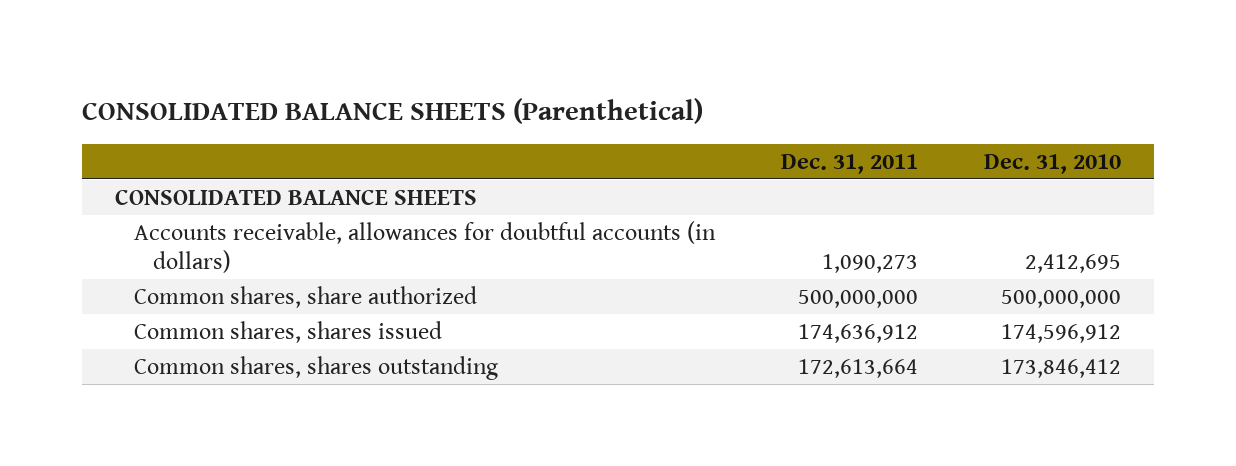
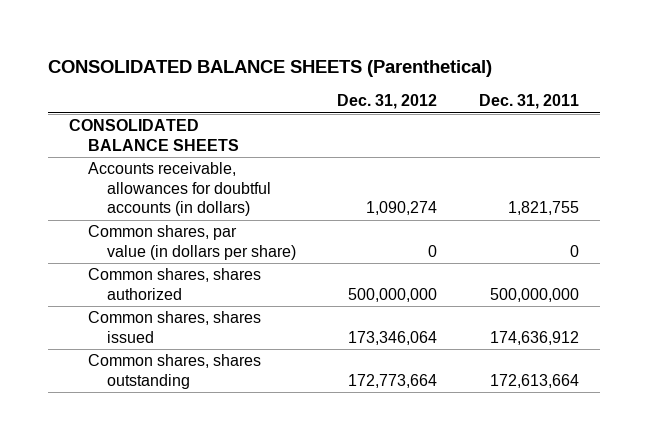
- | Dec. 31, 2011 | Dec. 31, 2010
+ | Dec. 31, 2012 | Dec. 31, 2011
- Accounts receivable, allowances for doubtful accounts (in dollars) | 1,090,273 | 2,412,695
- Common shares, share authorized | 500,000,000 | 500,000,000
+ Accounts receivable, allowances for doubtful accounts (in dollars) | 1,090,274 | 1,821,755
+ Common shares, par value (in dollars per share) | 0 | 0
+ Common shares, shares authorized | 500,000,000 | 500,000,000

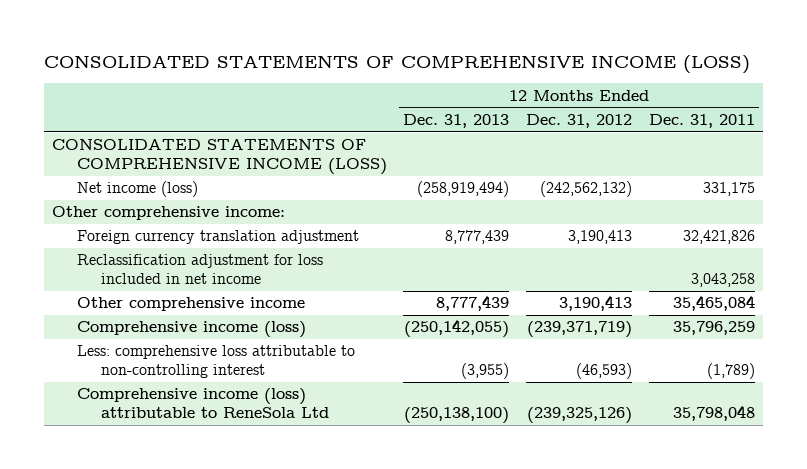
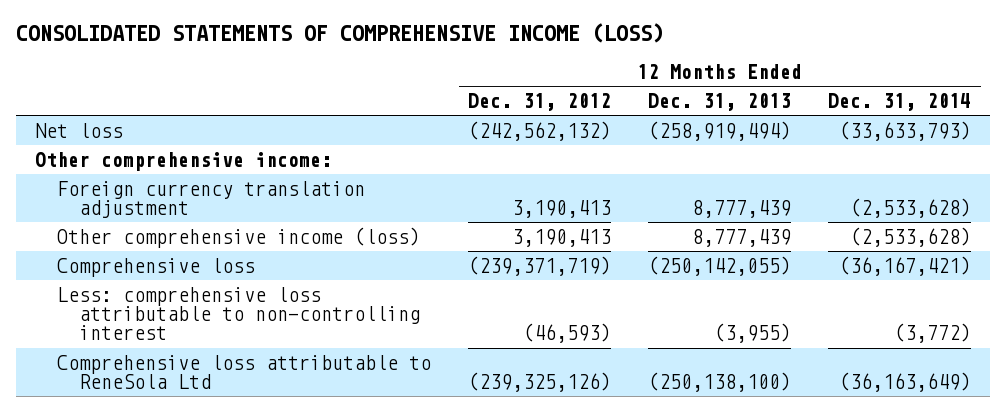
- | 12 Months Ended Dec. 31, 2013 | 12 Months Ended Dec. 31, 2012 | 12 Months Ended Dec. 31, 2011
+ | 12 Months Ended Dec. 31, 2012 | 12 Months Ended Dec. 31, 2013 | 12 Months Ended Dec. 31, 2014
- CONSOLIDATED STATEMENTS OF COMPREHENSIVE INCOME (LOSS)
- Net income (loss) | (258,919,494) | (242,562,132) | 331,175
+ Net loss | (242,562,132) | (258,919,494) | (33,633,793)
- Reclassification adjustment for loss included in net income | | | 3,043,258
- Other comprehensive income | 8,777,439 | 3,190,413 | 35,465,084
- Comprehensive income (loss) | (250,142,055) | (239,371,719) | 35,796,259
+ Other comprehensive income (loss) | 3,190,413 | 8,777,439 | (2,533,628)
+ Comprehensive loss | (239,371,719) | (250,142,055) | (36,167,421)
- Comprehensive income (loss) attributable to ReneSola Ltd | (250,138,100) | (239,325,126) | 35,798,048
+ Comprehensive loss attributable to ReneSola Ltd | (239,325,126) | (250,138,100) | (36,163,649)

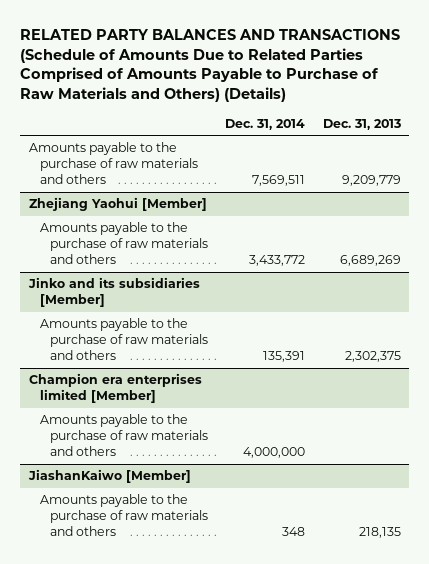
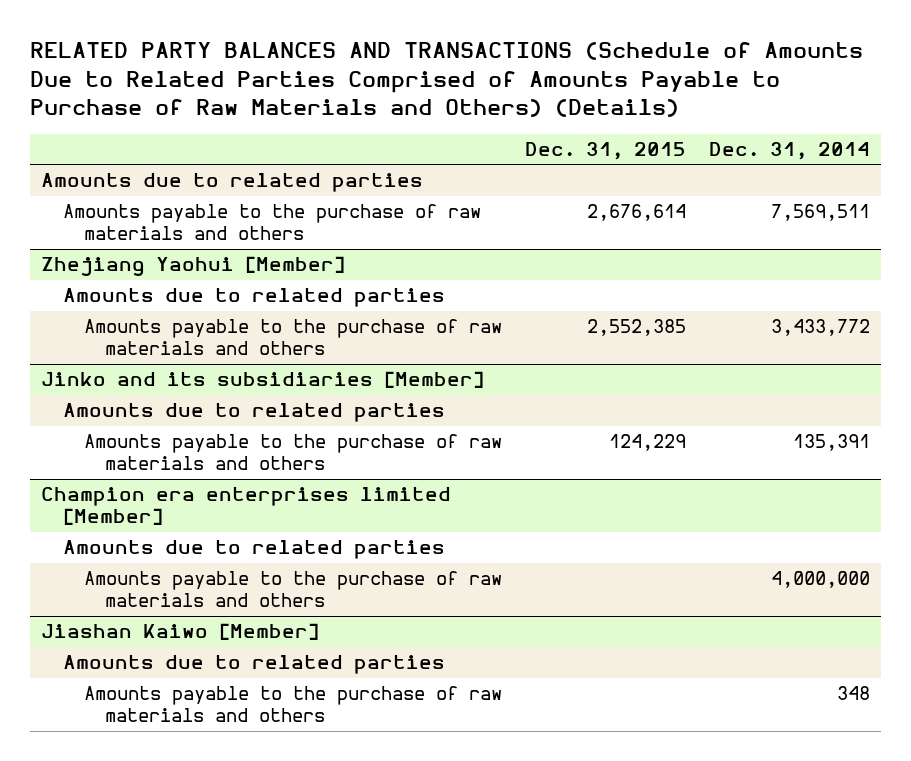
- | Dec. 31, 2014 | Dec. 31, 2013
+ | Dec. 31, 2015 | Dec. 31, 2014
+ Amounts due to related parties
@ Zhejiang Yaohui [Member]
+ Amounts due to related parties
@ Jinko and its subsidiaries [Member]
+ Amounts due to related parties
@ Champion era enterprises limited [Member]
+ Amounts due to related parties
- JiashanKaiwo [Member]
+ Jiashan Kaiwo [Member]
+ Amounts due to related parties

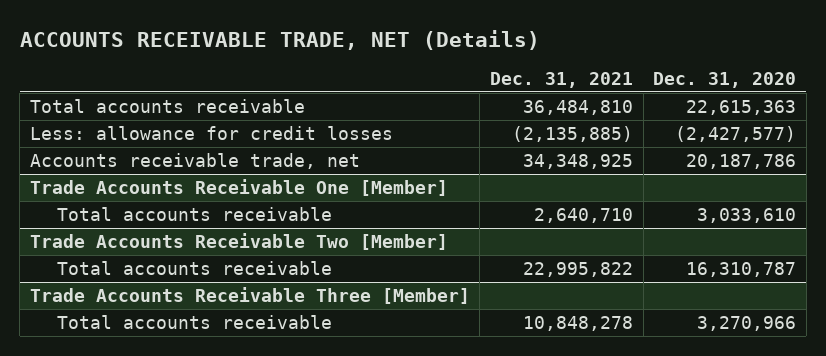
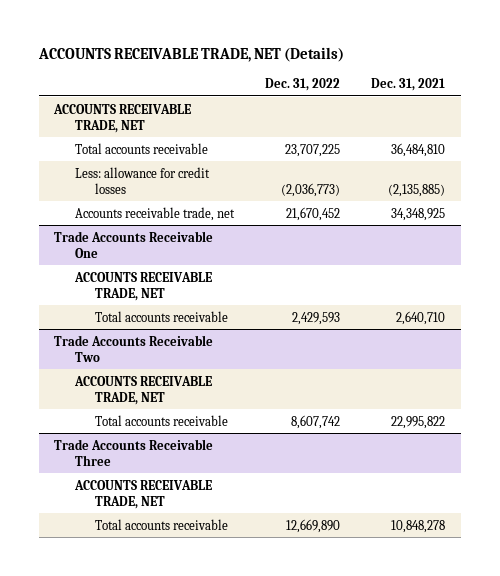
- | Dec. 31, 2021 | Dec. 31, 2020
+ | Dec. 31, 2022 | Dec. 31, 2021
+ ACCOUNTS RECEIVABLE TRADE, NET
- Trade Accounts Receivable One [Member]
+ Trade Accounts Receivable One
+ ACCOUNTS RECEIVABLE TRADE, NET
- Trade Accounts Receivable Two [Member]
+ Trade Accounts Receivable Two
+ ACCOUNTS RECEIVABLE TRADE, NET
- Trade Accounts Receivable Three [Member]
+ Trade Accounts Receivable Three
+ ACCOUNTS RECEIVABLE TRADE, NET

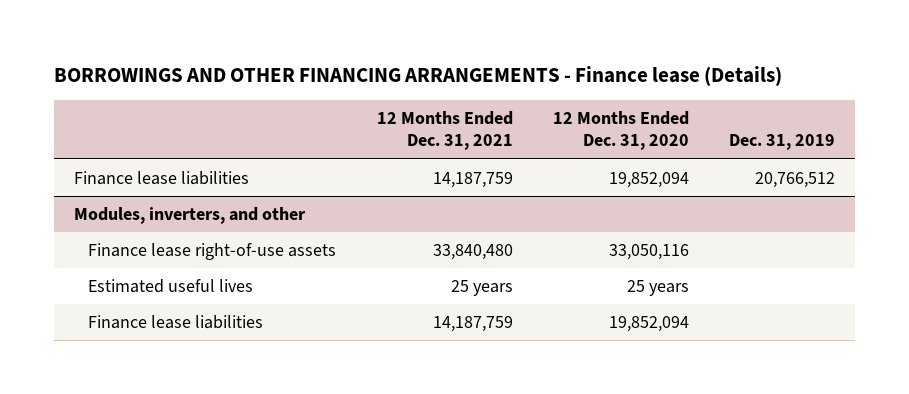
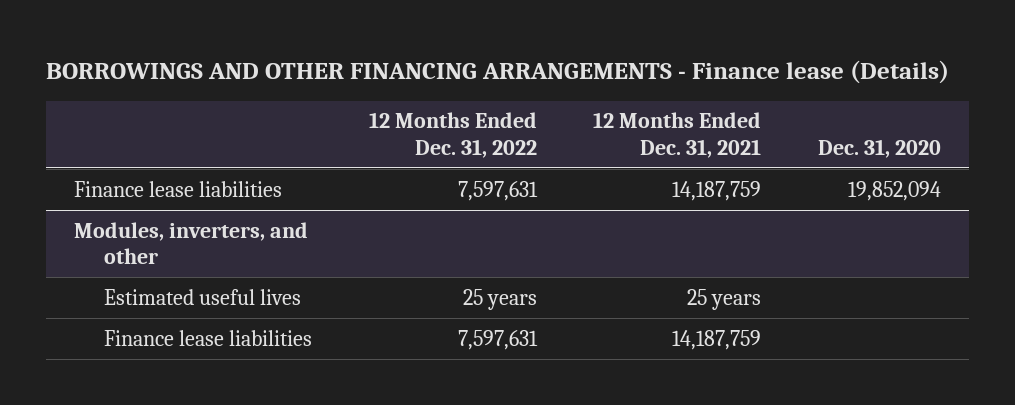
- | 12 Months Ended Dec. 31, 2021 | 12 Months Ended Dec. 31, 2020 | Dec. 31, 2019
+ | 12 Months Ended Dec. 31, 2022 | 12 Months Ended Dec. 31, 2021 | Dec. 31, 2020
@ Modules, inverters, and other
- Finance lease right-of-use assets | 33,840,480 | 33,050,116 |

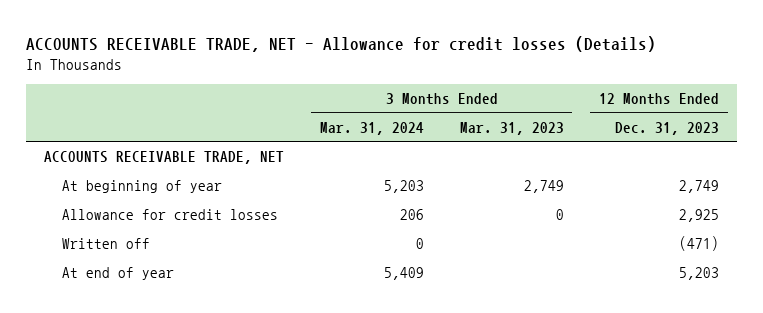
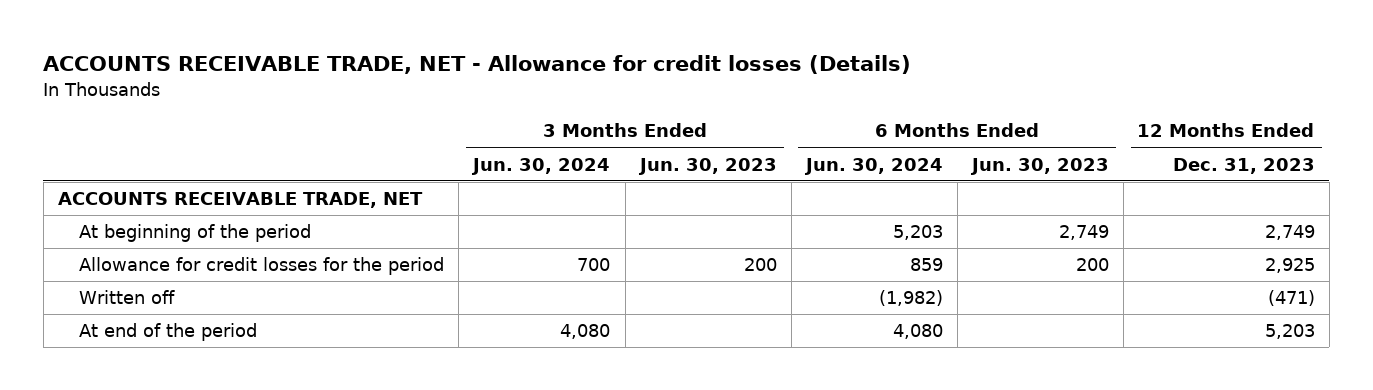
- | 3 Months Ended Mar. 31, 2024 | 3 Months Ended Mar. 31, 2023 | 12 Months Ended Dec. 31, 2023
+ | 3 Months Ended Jun. 30, 2024 | 3 Months Ended Jun. 30, 2023 | 6 Months Ended Jun. 30, 2024 | 6 Months Ended Jun. 30, 2023 | 12 Months Ended Dec. 31, 2023
- At beginning of year | 5,203 | 2,749 | 2,749
- Allowance for credit losses | 206 | 0 | 2,925
+ At beginning of the period | | | 5,203 | 2,749 | 2,749
+ Allowance for credit losses for the period | 700 | 200 | 859 | 200 | 2,925
- At end of year | 5,409 | | 5,203
+ At end of the period | 4,080 | | 4,080 | | 5,203

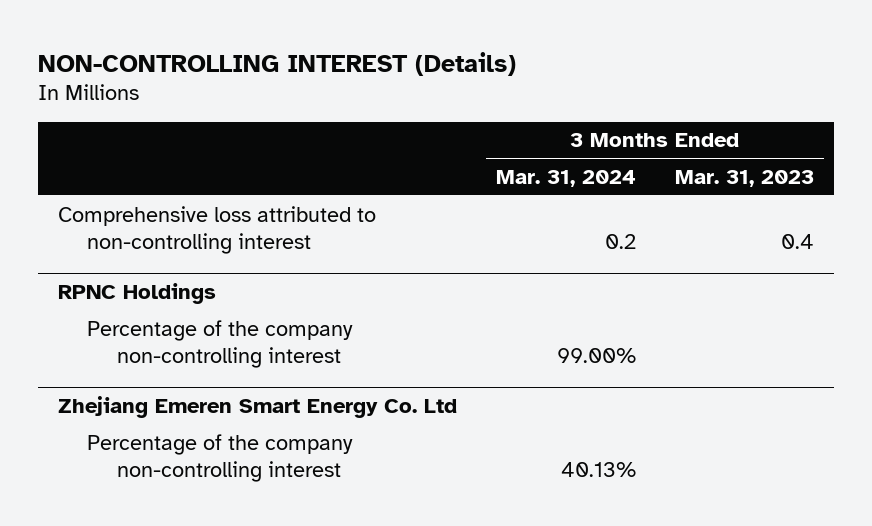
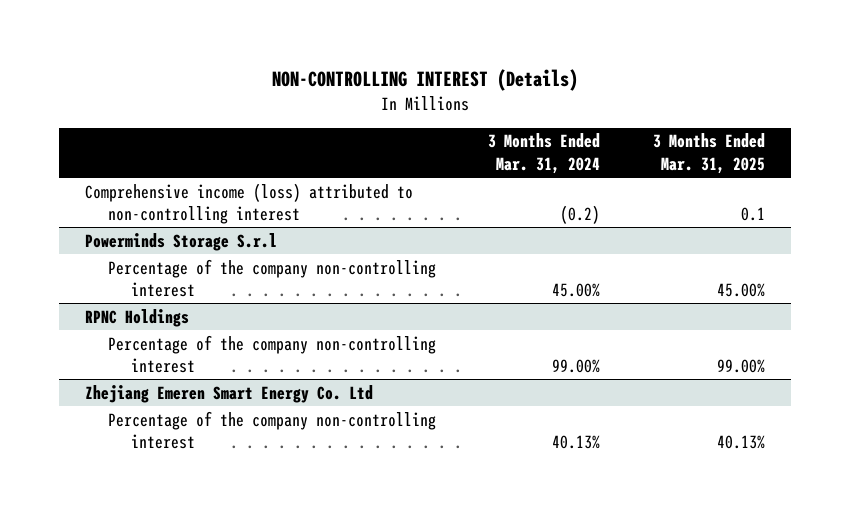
- | 3 Months Ended Mar. 31, 2024 | 3 Months Ended Mar. 31, 2023
+ | 3 Months Ended Mar. 31, 2024 | 3 Months Ended Mar. 31, 2025
- Comprehensive loss attributed to non-controlling interest | 0.2 | 0.4
+ Comprehensive income (loss) attributed to non-controlling interest | (0.2) | 0.1
+ Powerminds Storage S.r.l
+ Percentage of the company non-controlling interest | 45.00% | 45.00%

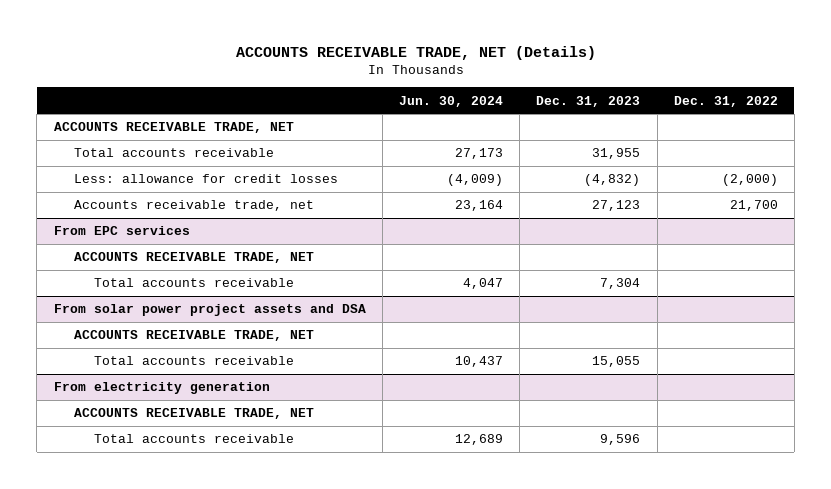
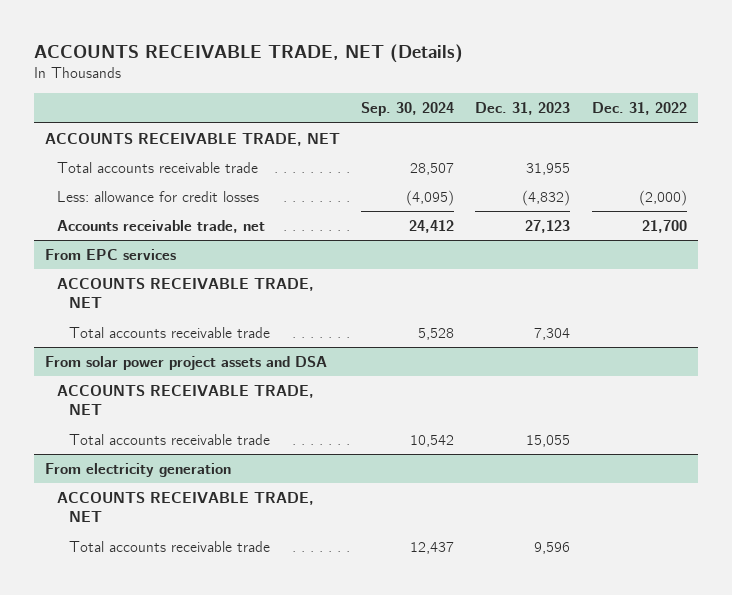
- | Jun. 30, 2024 | Dec. 31, 2023 | Dec. 31, 2022
+ | Sep. 30, 2024 | Dec. 31, 2023 | Dec. 31, 2022
- Total accounts receivable | 27,173 | 31,955 |
+ Total accounts receivable trade | 28,507 | 31,955 |
@ From EPC services
- Total accounts receivable | 4,047 | 7,304 |
+ Total accounts receivable trade | 5,528 | 7,304 |
@ From solar power project assets and DSA
- Total accounts receivable | 10,437 | 15,055 |
+ Total accounts receivable trade | 10,542 | 15,055 |
@ From electricity generation
- Total accounts receivable | 12,689 | 9,596 |
+ Total accounts receivable trade | 12,437 | 9,596 |

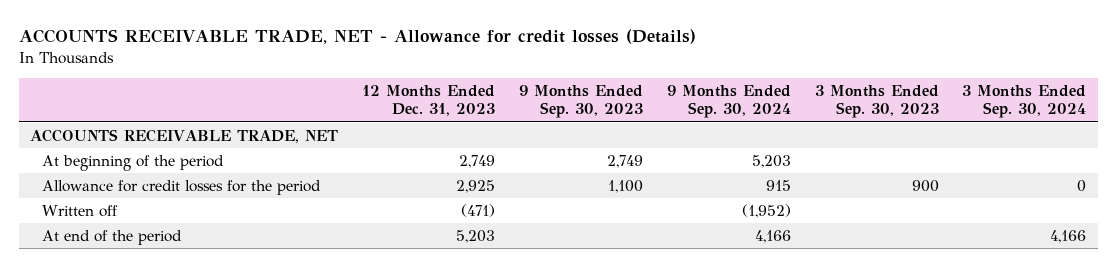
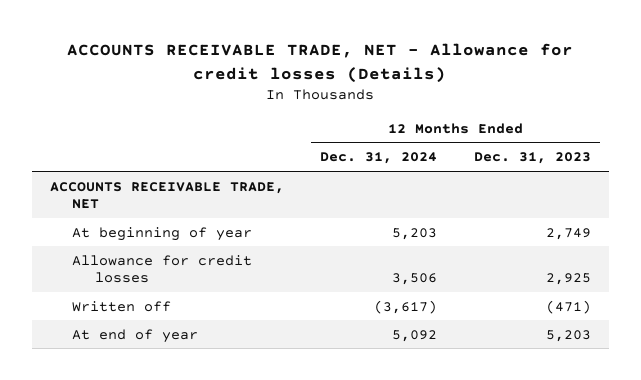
- | 12 Months Ended Dec. 31, 2023 | 9 Months Ended Sep. 30, 2023 | 9 Months Ended Sep. 30, 2024 | 3 Months Ended Sep. 30, 2023 | 3 Months Ended Sep. 30, 2024
+ | 12 Months Ended Dec. 31, 2024 | 12 Months Ended Dec. 31, 2023
- At beginning of the period | 2,749 | 2,749 | 5,203 | |
- Allowance for credit losses for the period | 2,925 | 1,100 | 915 | 900 | 0
+ At beginning of year | 5,203 | 2,749
+ Allowance for credit losses | 3,506 | 2,925
- At end of the period | 5,203 | | 4,166 | | 4,166
+ At end of year | 5,092 | 5,203

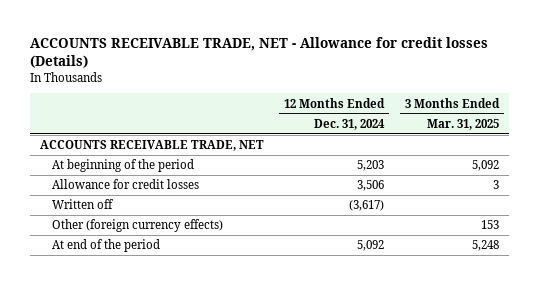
- | 12 Months Ended Dec. 31, 2024 | 12 Months Ended Dec. 31, 2023
+ | 12 Months Ended Dec. 31, 2024 | 3 Months Ended Mar. 31, 2025
- At beginning of year | 5,203 | 2,749
+ At beginning of the period | 5,203 | 5,092
- At end of year | 5,092 | 5,203
+ Other (foreign currency effects) | | 153
+ At end of the period | 5,092 | 5,248

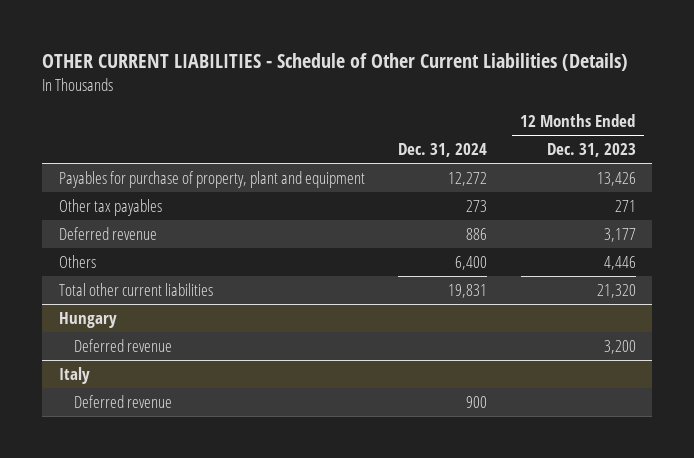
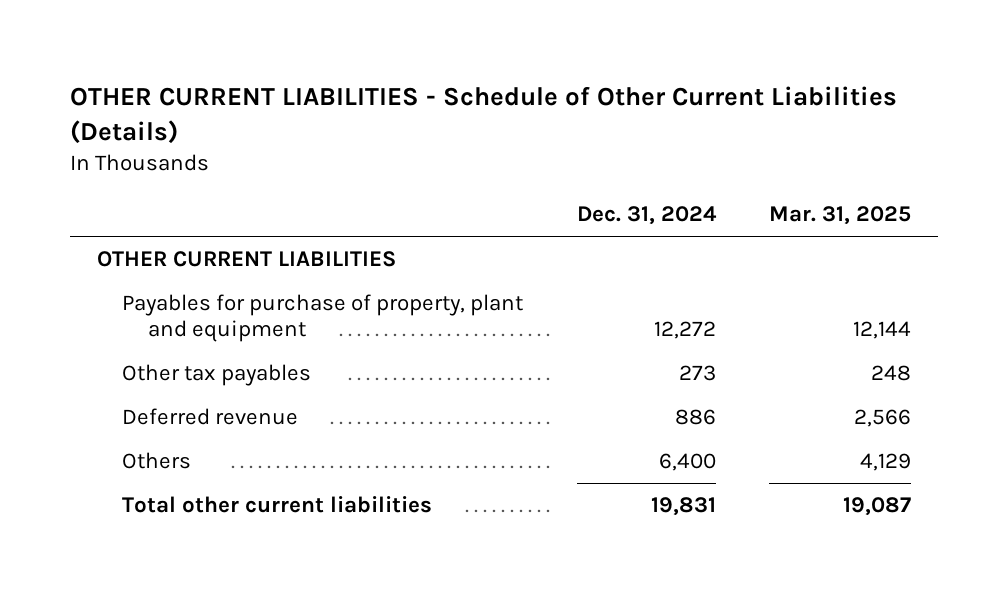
- | Dec. 31, 2024 | 12 Months Ended Dec. 31, 2023
+ | Dec. 31, 2024 | Mar. 31, 2025
+ OTHER CURRENT LIABILITIES
- Hungary
- Deferred revenue | | 3,200
- Italy
- Deferred revenue | 900 |

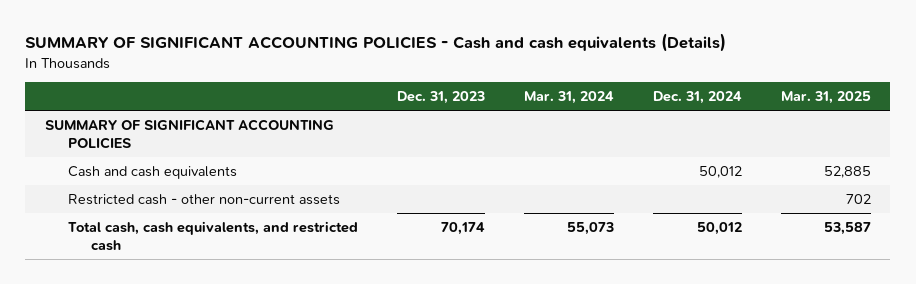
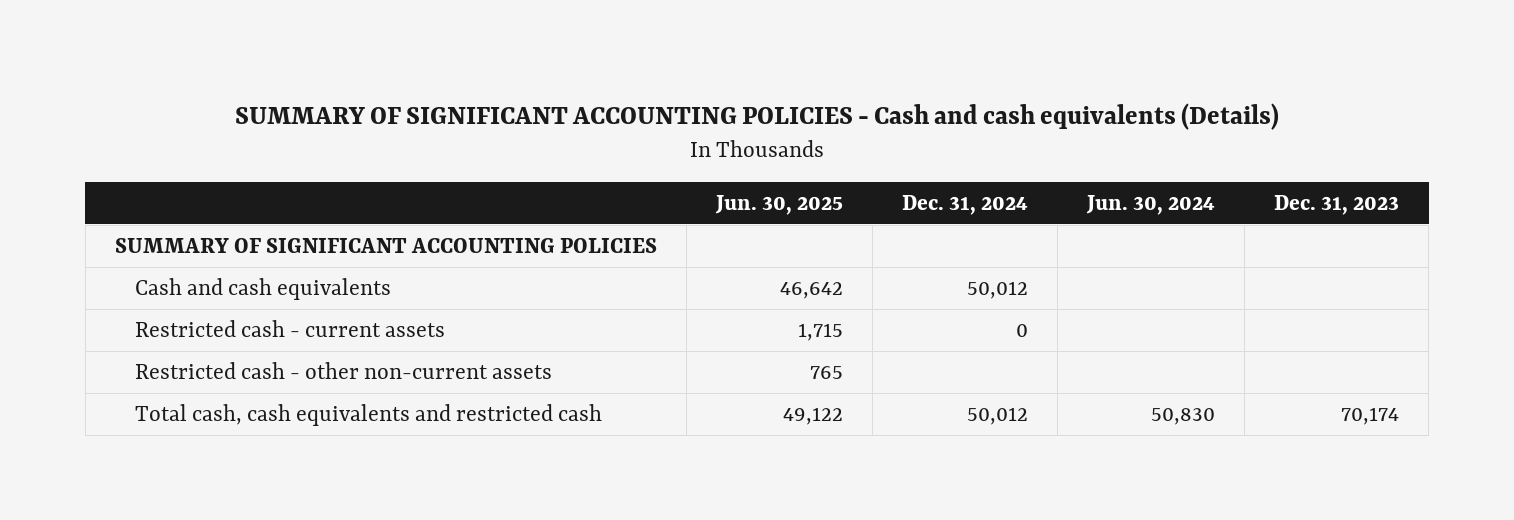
- | Dec. 31, 2023 | Mar. 31, 2024 | Dec. 31, 2024 | Mar. 31, 2025
+ | Jun. 30, 2025 | Dec. 31, 2024 | Jun. 30, 2024 | Dec. 31, 2023
+ Restricted cash - current assets | 1,715 | 0 | |
- Total cash, cash equivalents, and restricted cash | 70,174 | 55,073 | 50,012 | 53,587
+ Total cash, cash equivalents and restricted cash | 49,122 | 50,012 | 50,830 | 70,174

